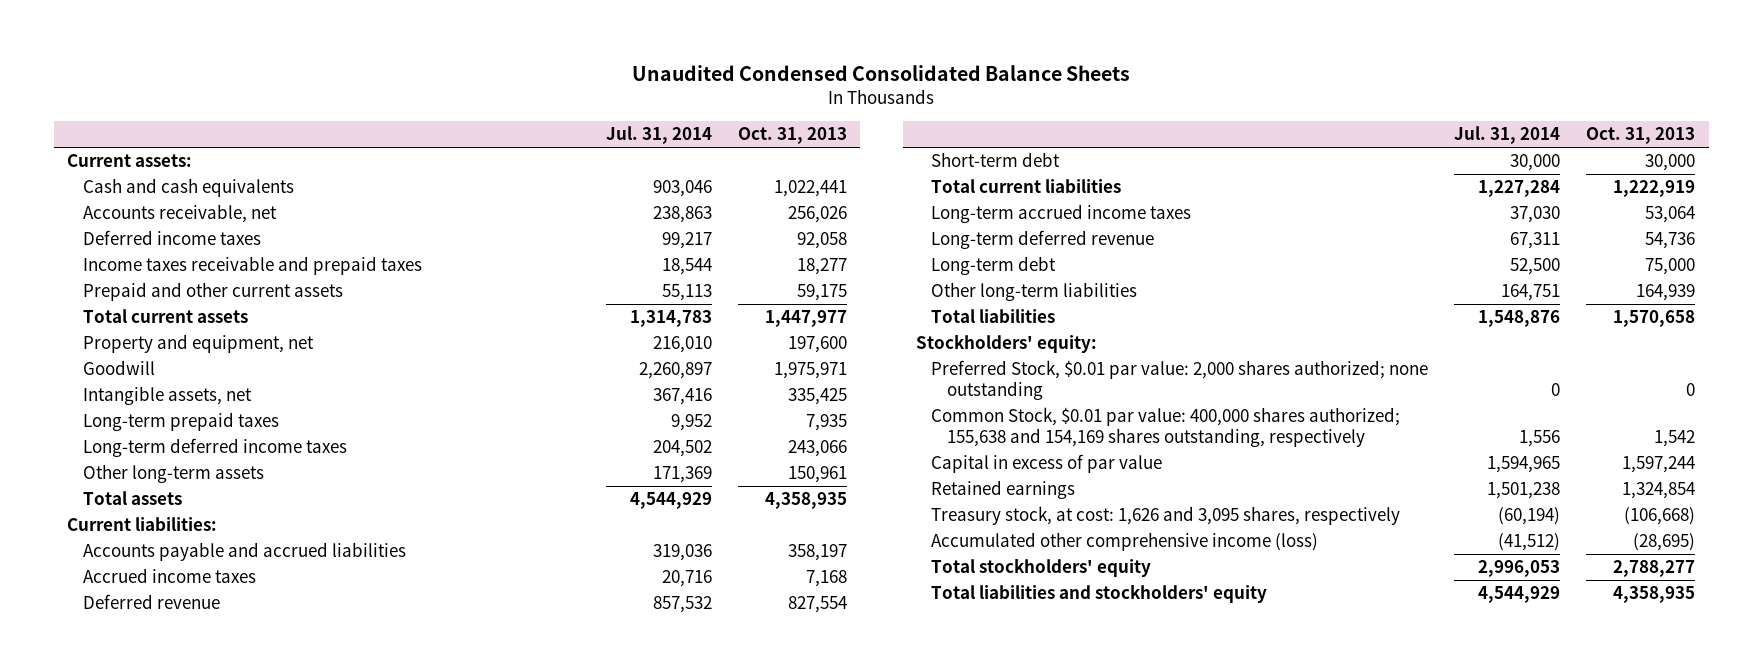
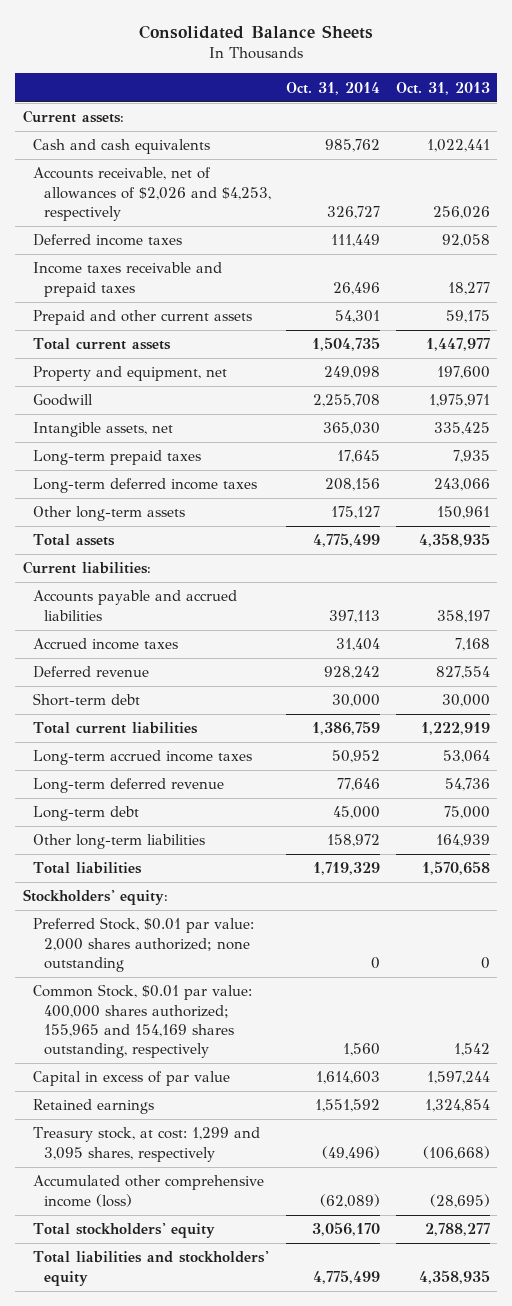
- Unaudited Condensed Consolidated Balance Sheets
+ Consolidated Balance Sheets
- | Jul. 31, 2014 | Oct. 31, 2013
+ | Oct. 31, 2014 | Oct. 31, 2013
- Accounts receivable, net | 238,863 | 256,026
+ Accounts receivable, net of allowances of $2,026 and $4,253, respectively | 326,727 | 256,026
- Common Stock, $0.01 par value: 400,000 shares authorized; 155,638 and 154,169 shares outstanding, respectively | 1,556 | 1,542
+ Common Stock, $0.01 par value: 400,000 shares authorized; 155,965 and 154,169 shares outstanding, respectively | 1,560 | 1,542
- Treasury stock, at cost: 1,626 and 3,095 shares, respectively | (60,194) | (106,668)
+ Treasury stock, at cost: 1,299 and 3,095 shares, respectively | (49,496) | (106,668)

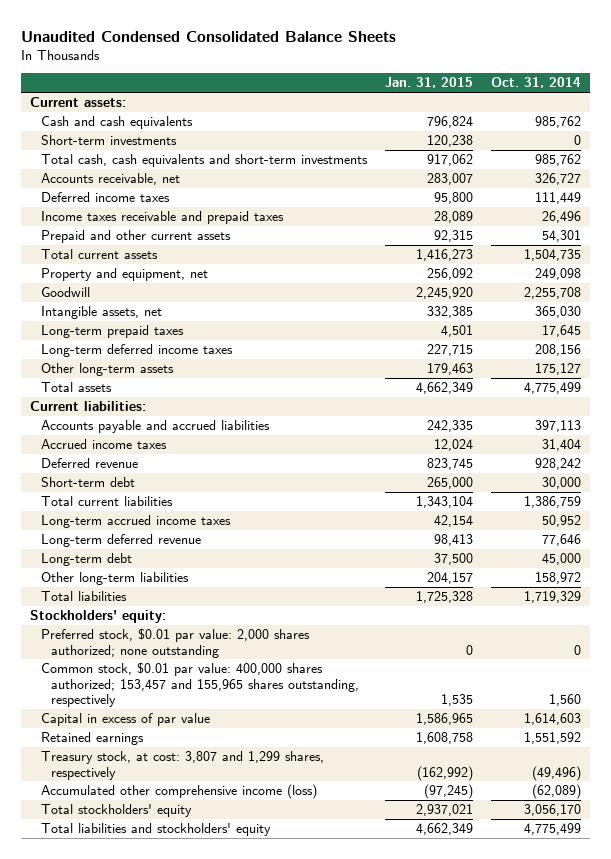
- Consolidated Balance Sheets
+ Unaudited Condensed Consolidated Balance Sheets
- | Oct. 31, 2014 | Oct. 31, 2013
+ | Jan. 31, 2015 | Oct. 31, 2014
- Accounts receivable, net of allowances of $2,026 and $4,253, respectively | 326,727 | 256,026
+ Short-term investments | 120,238 | 0
+ Total cash, cash equivalents and short-term investments | 917,062 | 985,762
+ Accounts receivable, net | 283,007 | 326,727
- Preferred Stock, $0.01 par value: 2,000 shares authorized; none outstanding | 0 | 0
- Common Stock, $0.01 par value: 400,000 shares authorized; 155,965 and 154,169 shares outstanding, respectively | 1,560 | 1,542
+ Preferred stock, $0.01 par value: 2,000 shares authorized; none outstanding | 0 | 0
+ Common stock, $0.01 par value: 400,000 shares authorized; 153,457 and 155,965 shares outstanding, respectively | 1,535 | 1,560
- Treasury stock, at cost: 1,299 and 3,095 shares, respectively | (49,496) | (106,668)
+ Treasury stock, at cost: 3,807 and 1,299 shares, respectively | (162,992) | (49,496)

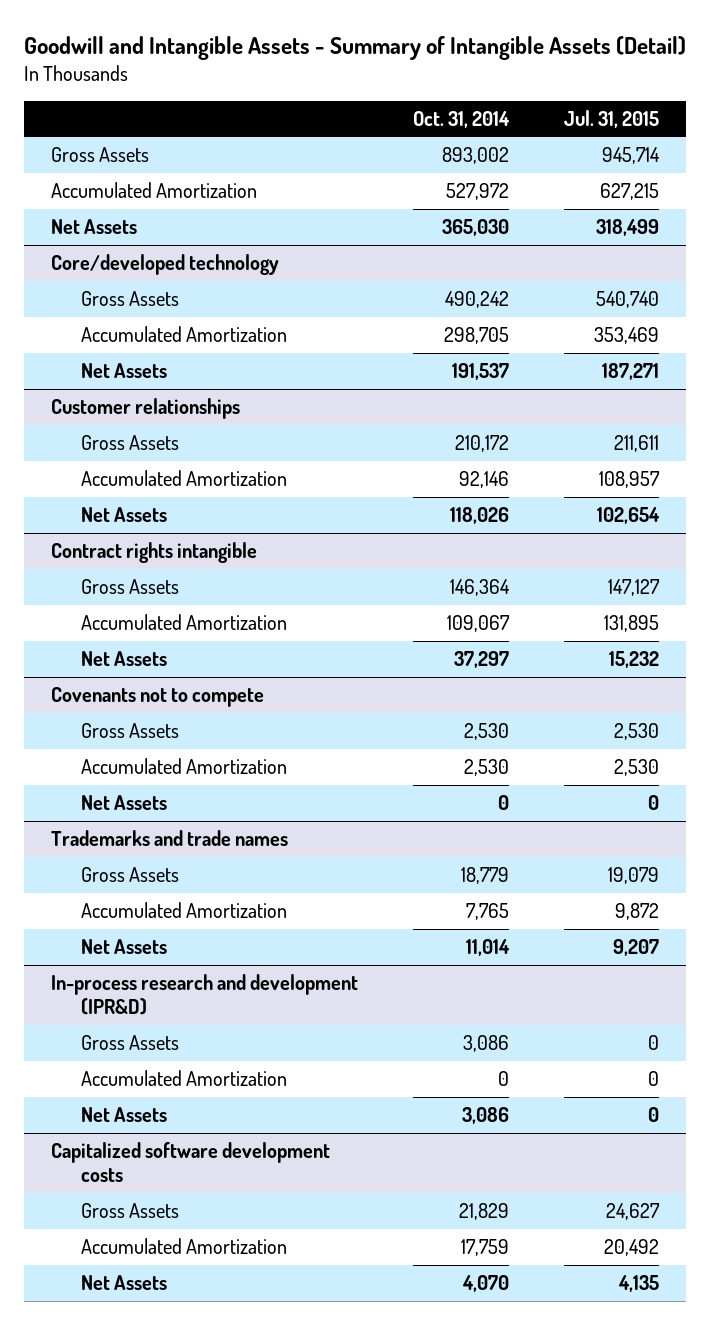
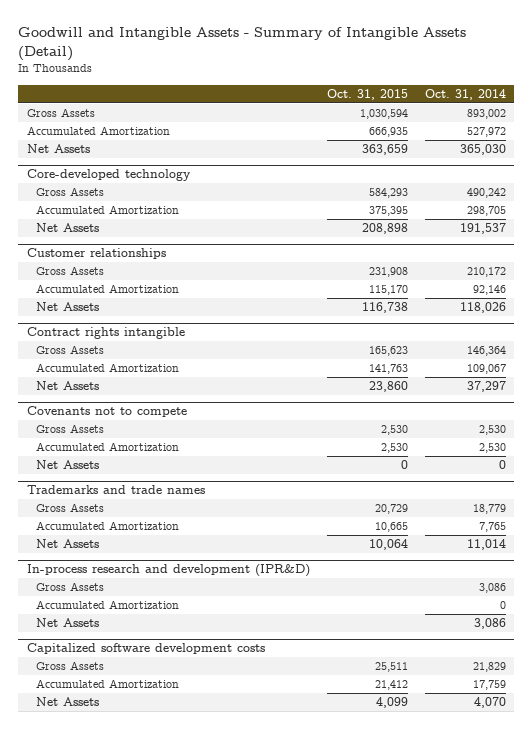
- | Oct. 31, 2014 | Jul. 31, 2015
+ | Oct. 31, 2015 | Oct. 31, 2014
- Core/developed technology
+ Core-developed technology

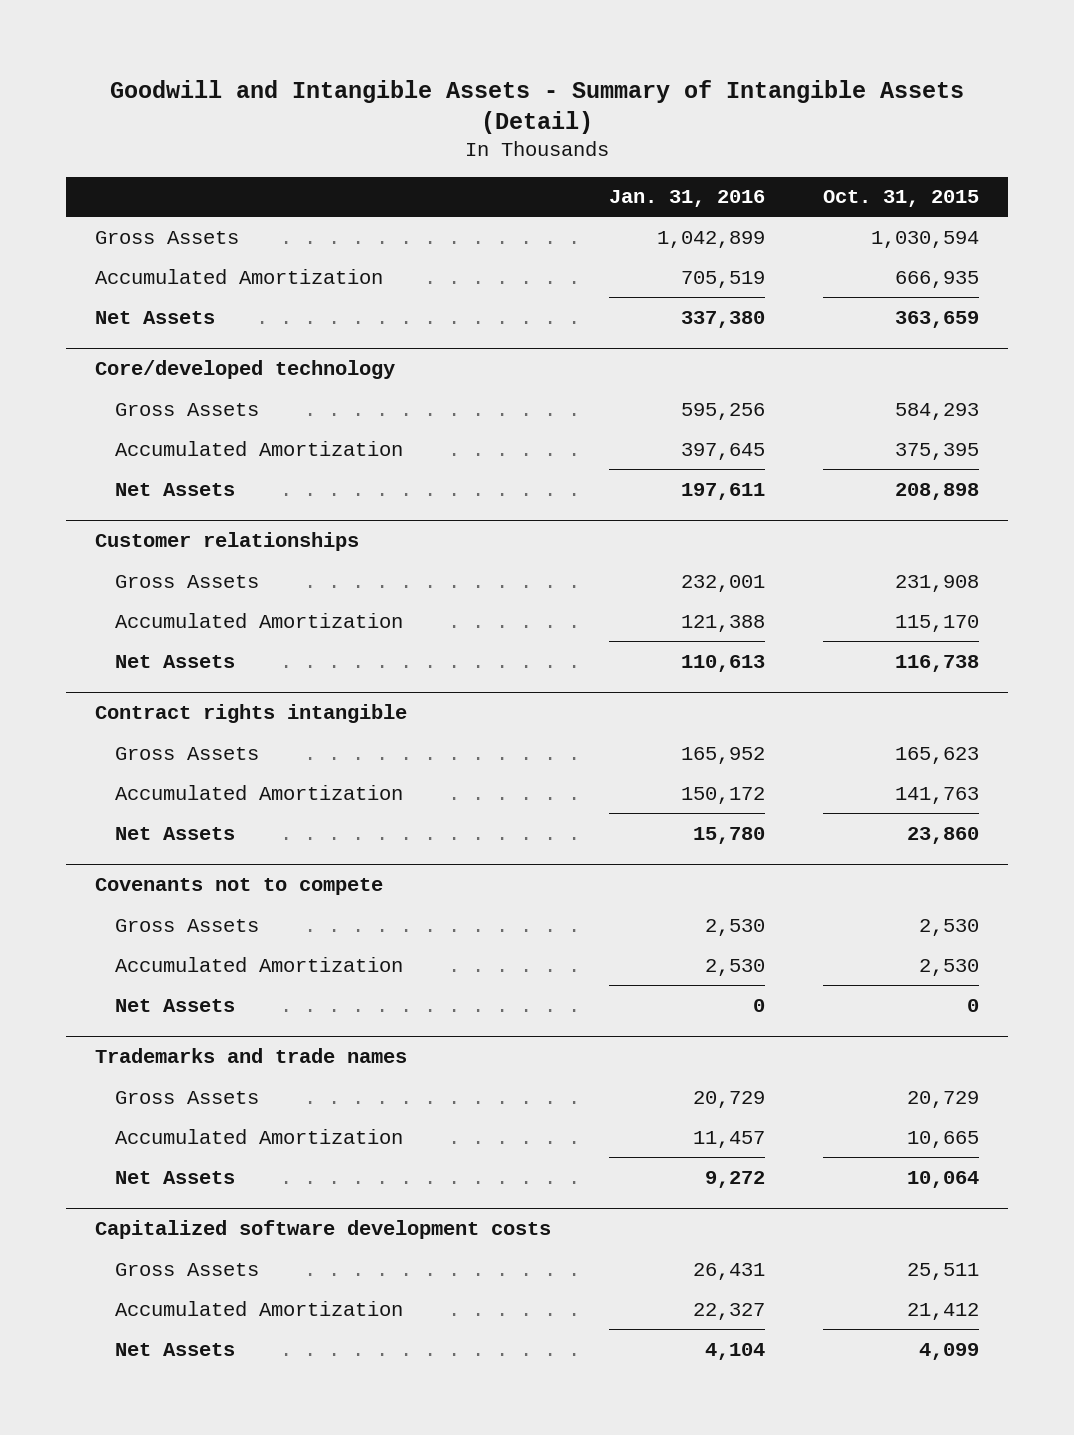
- | Oct. 31, 2015 | Oct. 31, 2014
+ | Jan. 31, 2016 | Oct. 31, 2015
- Core-developed technology
+ Core/developed technology
- In-process research and development (IPR&D)
- Gross Assets | | 3,086
- Accumulated Amortization | | 0
- Net Assets | | 3,086

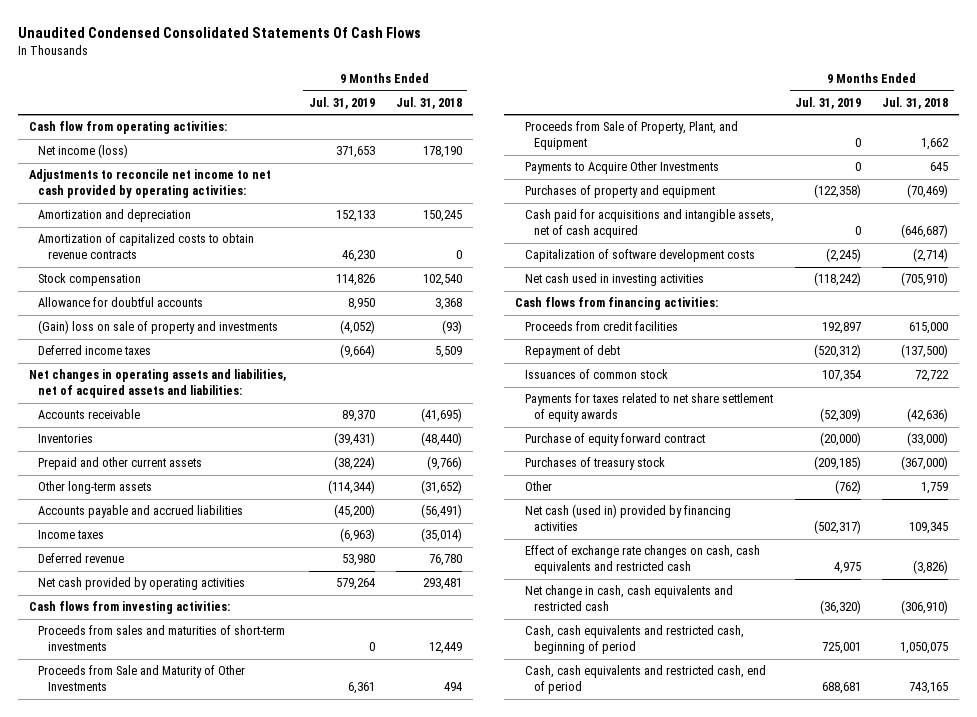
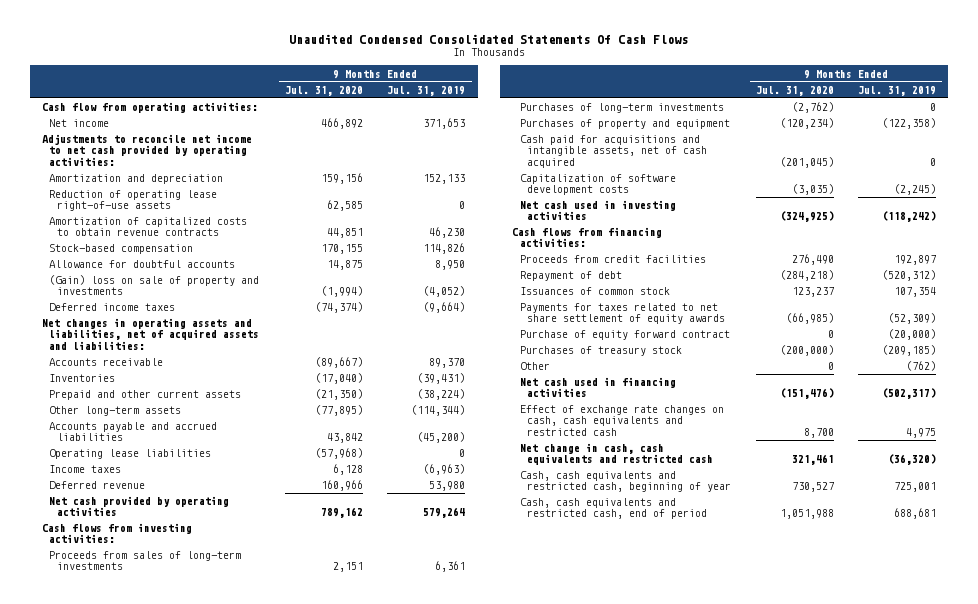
- | 9 Months Ended Jul. 31, 2019 | 9 Months Ended Jul. 31, 2018
+ | 9 Months Ended Jul. 31, 2020 | 9 Months Ended Jul. 31, 2019
- Net income (loss) | 371,653 | 178,190
+ Net income | 466,892 | 371,653
+ Reduction of operating lease right-of-use assets | 62,585 | 0
- Stock compensation | 114,826 | 102,540
+ Stock-based compensation | 170,155 | 114,826
+ Operating lease liabilities | (57,968) | 0
- Proceeds from sales and maturities of short-term investments | 0 | 12,449
- Proceeds from Sale and Maturity of Other Investments | 6,361 | 494
- Proceeds from Sale of Property, Plant, and Equipment | 0 | 1,662
- Payments to Acquire Other Investments | 0 | 645
+ Proceeds from sales of long-term investments | 2,151 | 6,361
+ Purchases of long-term investments | (2,762) | 0
- Net cash (used in) provided by financing activities | (502,317) | 109,345
+ Net cash used in financing activities | (151,476) | (502,317)
- Cash, cash equivalents and restricted cash, beginning of period | 725,001 | 1,050,075
+ Cash, cash equivalents and restricted cash, beginning of year | 730,527 | 725,001

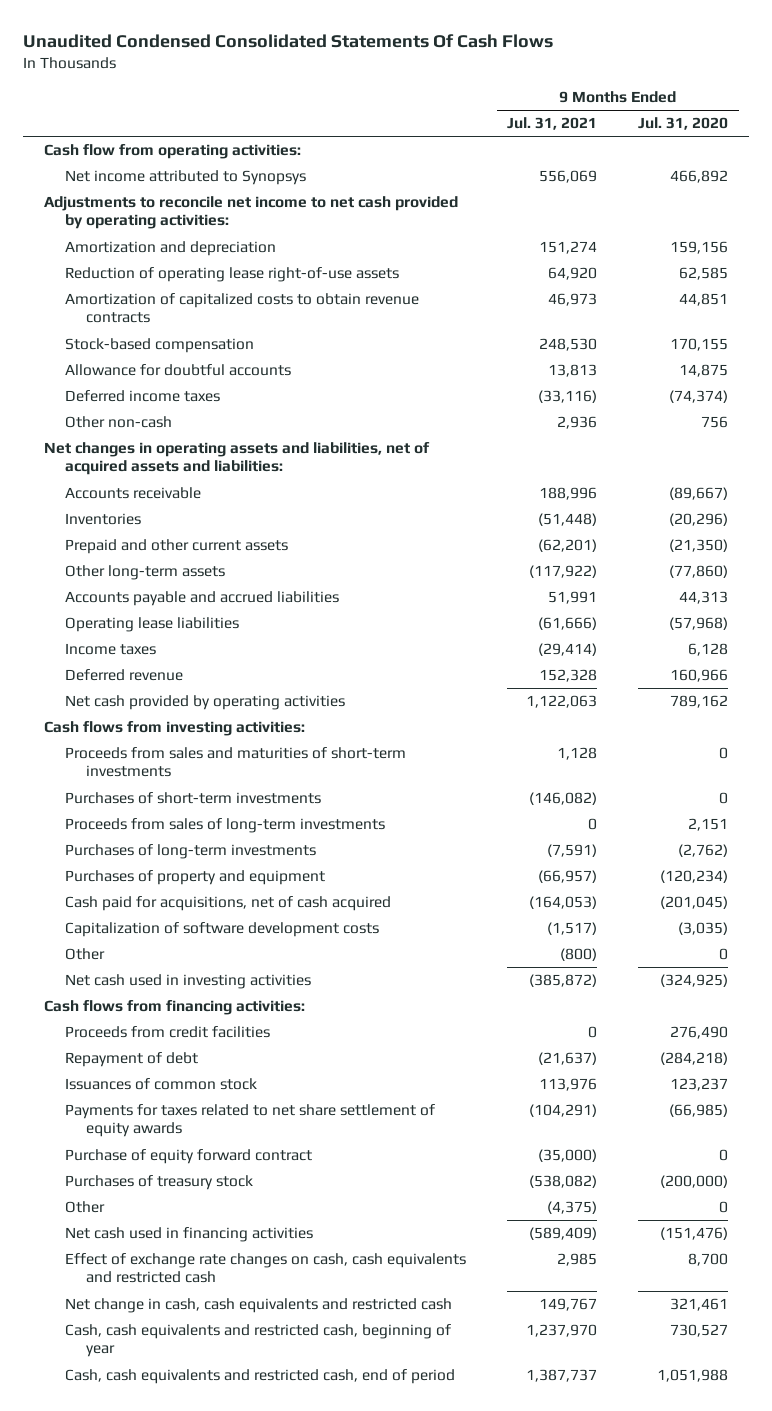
- | 9 Months Ended Jul. 31, 2020 | 9 Months Ended Jul. 31, 2019
+ | 9 Months Ended Jul. 31, 2021 | 9 Months Ended Jul. 31, 2020
- Net income | 466,892 | 371,653
+ Net income attributed to Synopsys | 556,069 | 466,892
- (Gain) loss on sale of property and investments | (1,994) | (4,052)
+ Other non-cash | 2,936 | 756
- Inventories | (17,040) | (39,431)
+ Inventories | (51,448) | (20,296)
- Other long-term assets | (77,895) | (114,344)
- Accounts payable and accrued liabilities | 43,842 | (45,200)
+ Other long-term assets | (117,922) | (77,860)
+ Accounts payable and accrued liabilities | 51,991 | 44,313
+ Proceeds from sales and maturities of short-term investments | 1,128 | 0
+ Purchases of short-term investments | (146,082) | 0
- Cash paid for acquisitions and intangible assets, net of cash acquired | (201,045) | 0
+ Cash paid for acquisitions, net of cash acquired | (164,053) | (201,045)
+ Other | (800) | 0

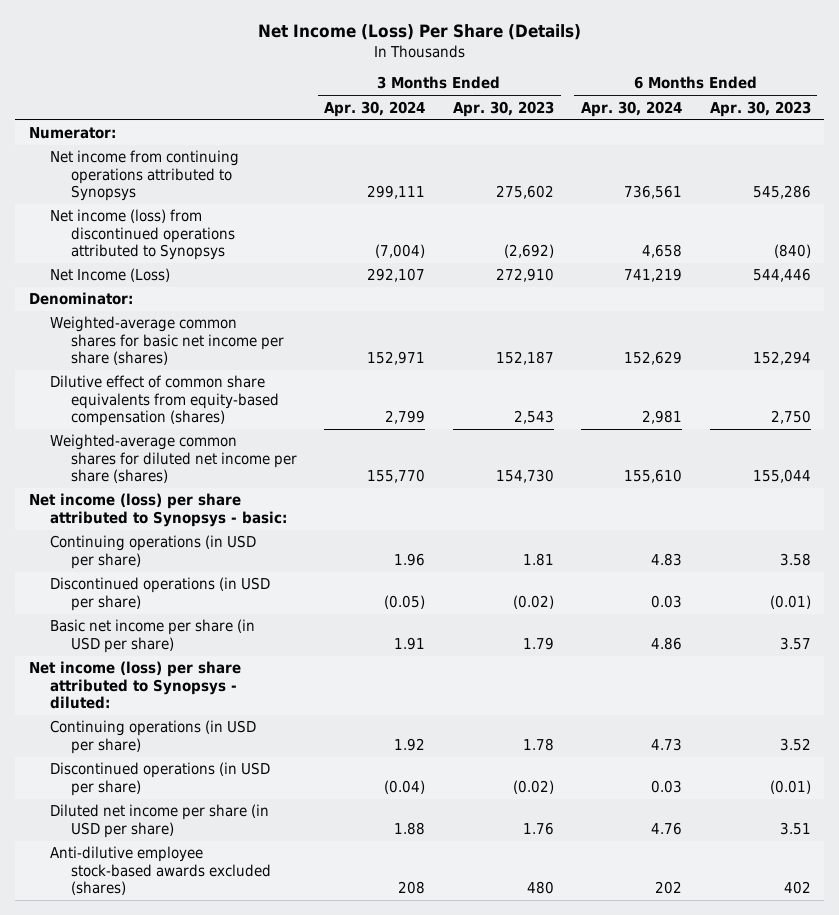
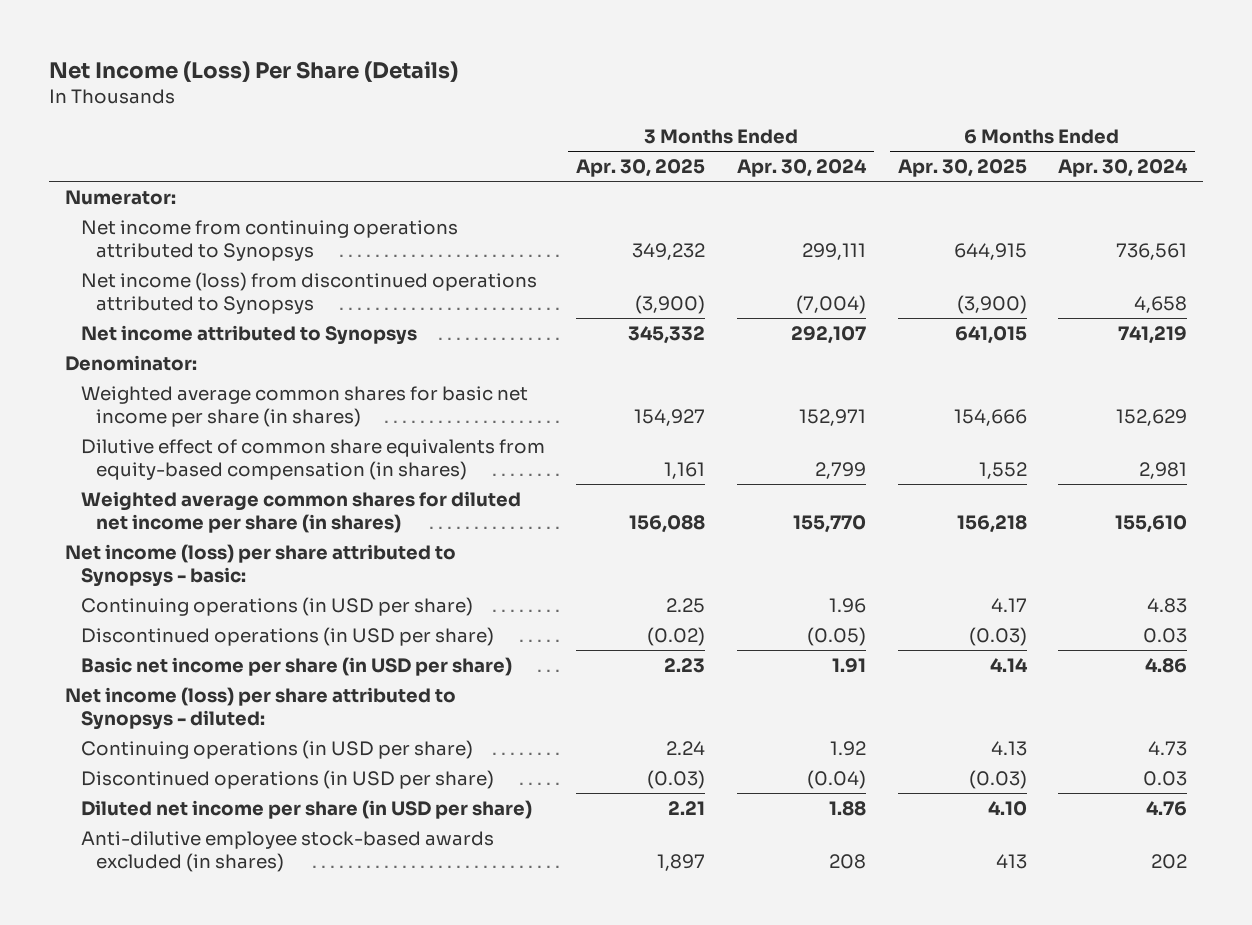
- | 3 Months Ended Apr. 30, 2024 | 3 Months Ended Apr. 30, 2023 | 6 Months Ended Apr. 30, 2024 | 6 Months Ended Apr. 30, 2023
+ | 3 Months Ended Apr. 30, 2025 | 3 Months Ended Apr. 30, 2024 | 6 Months Ended Apr. 30, 2025 | 6 Months Ended Apr. 30, 2024
- Net Income (Loss) | 292,107 | 272,910 | 741,219 | 544,446
+ Net income attributed to Synopsys | 345,332 | 292,107 | 641,015 | 741,219
- Weighted-average common shares for basic net income per share (shares) | 152,971 | 152,187 | 152,629 | 152,294
- Dilutive effect of common share equivalents from equity-based compensation (shares) | 2,799 | 2,543 | 2,981 | 2,750
- Weighted-average common shares for diluted net income per share (shares) | 155,770 | 154,730 | 155,610 | 155,044
+ Weighted average common shares for basic net income per share (in shares) | 154,927 | 152,971 | 154,666 | 152,629
+ Dilutive effect of common share equivalents from equity-based compensation (in shares) | 1,161 | 2,799 | 1,552 | 2,981
+ Weighted average common shares for diluted net income per share (in shares) | 156,088 | 155,770 | 156,218 | 155,610
- Anti-dilutive employee stock-based awards excluded (shares) | 208 | 480 | 202 | 402
+ Anti-dilutive employee stock-based awards excluded (in shares) | 1,897 | 208 | 413 | 202

